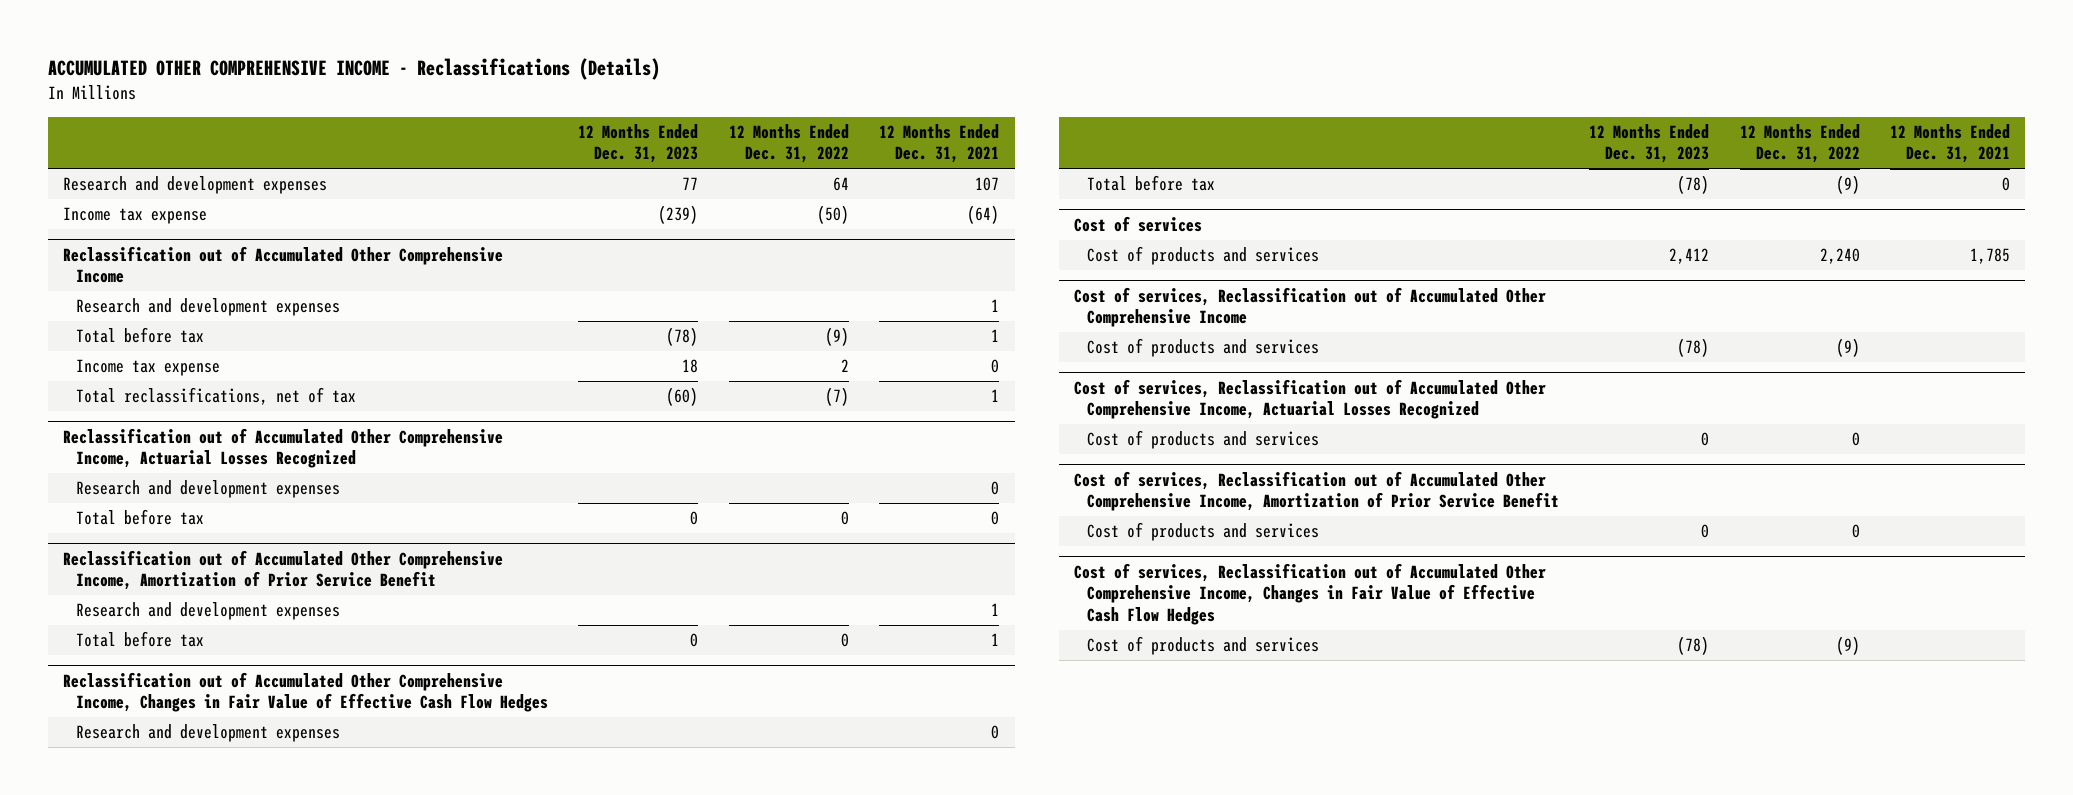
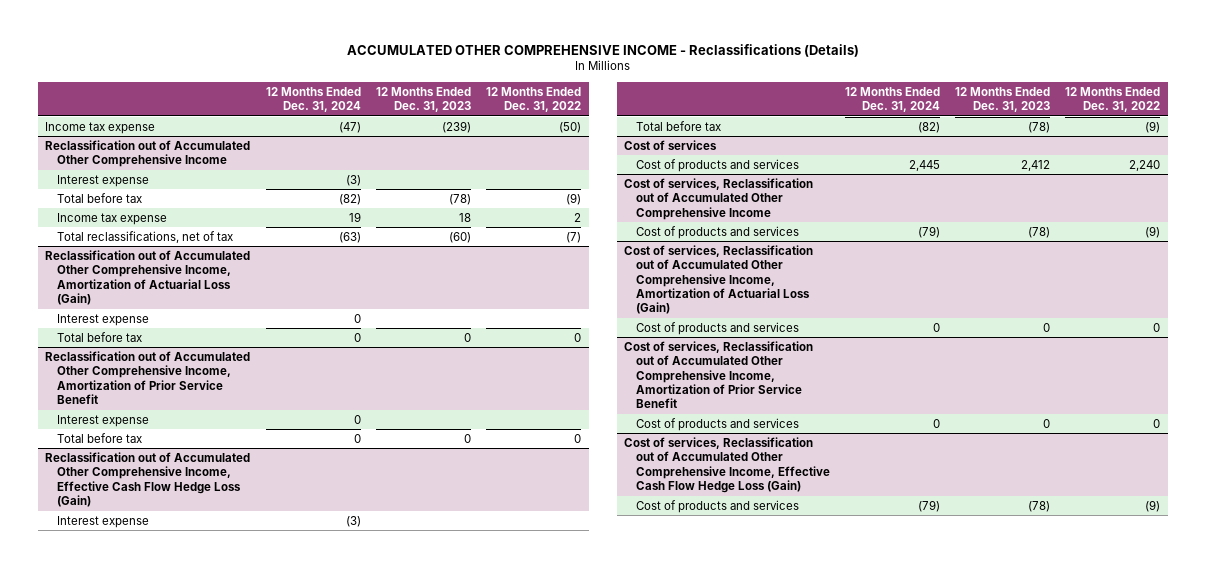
- | 12 Months Ended Dec. 31, 2023 | 12 Months Ended Dec. 31, 2022 | 12 Months Ended Dec. 31, 2021
+ | 12 Months Ended Dec. 31, 2024 | 12 Months Ended Dec. 31, 2023 | 12 Months Ended Dec. 31, 2022
- Research and development expenses | 77 | 64 | 107
@ Reclassification out of Accumulated Other Comprehensive Income
- Research and development expenses | | | 1
+ Interest expense | (3) | |
- Reclassification out of Accumulated Other Comprehensive Income, Actuarial Losses Recognized
- Research and development expenses | | | 0
+ Reclassification out of Accumulated Other Comprehensive Income, Amortization of Actuarial Loss (Gain)
+ Interest expense | 0 | |
@ Reclassification out of Accumulated Other Comprehensive Income, Amortization of Prior Service Benefit
- Research and development expenses | | | 1
+ Interest expense | 0 | |
- Reclassification out of Accumulated Other Comprehensive Income, Changes in Fair Value of Effective Cash Flow Hedges
- Research and development expenses | | | 0
+ Reclassification out of Accumulated Other Comprehensive Income, Effective Cash Flow Hedge Loss (Gain)
+ Interest expense | (3) | |
- Cost of services, Reclassification out of Accumulated Other Comprehensive Income, Actuarial Losses Recognized
+ Cost of services, Reclassification out of Accumulated Other Comprehensive Income, Amortization of Actuarial Loss (Gain)
- Cost of services, Reclassification out of Accumulated Other Comprehensive Income, Changes in Fair Value of Effective Cash Flow Hedges
+ Cost of services, Reclassification out of Accumulated Other Comprehensive Income, Effective Cash Flow Hedge Loss (Gain)

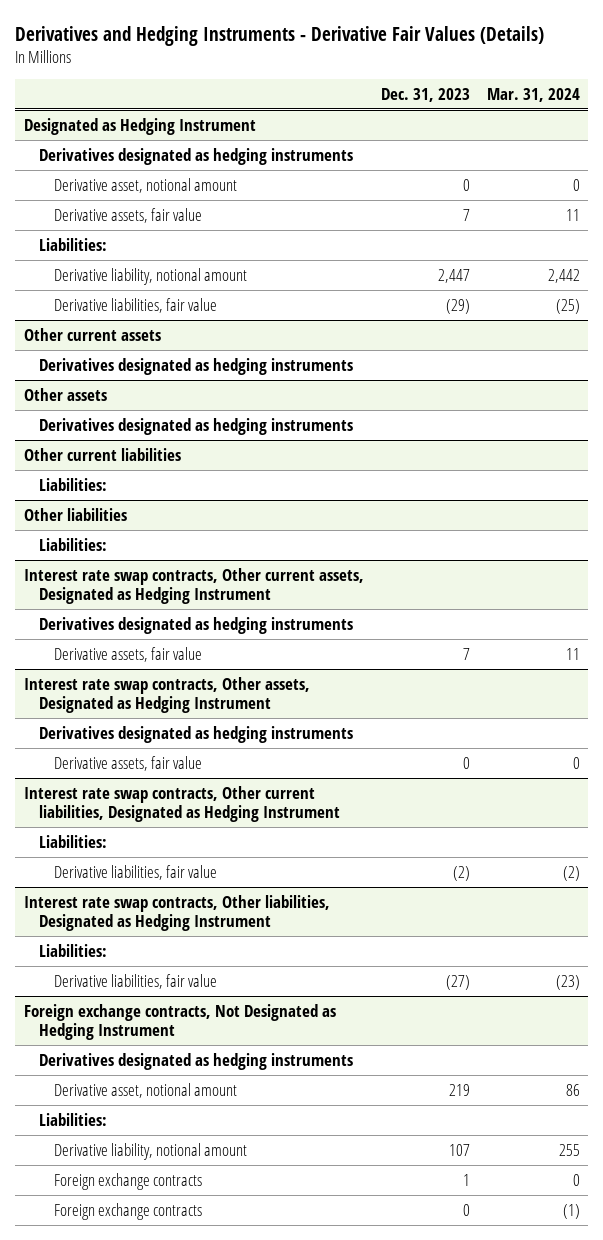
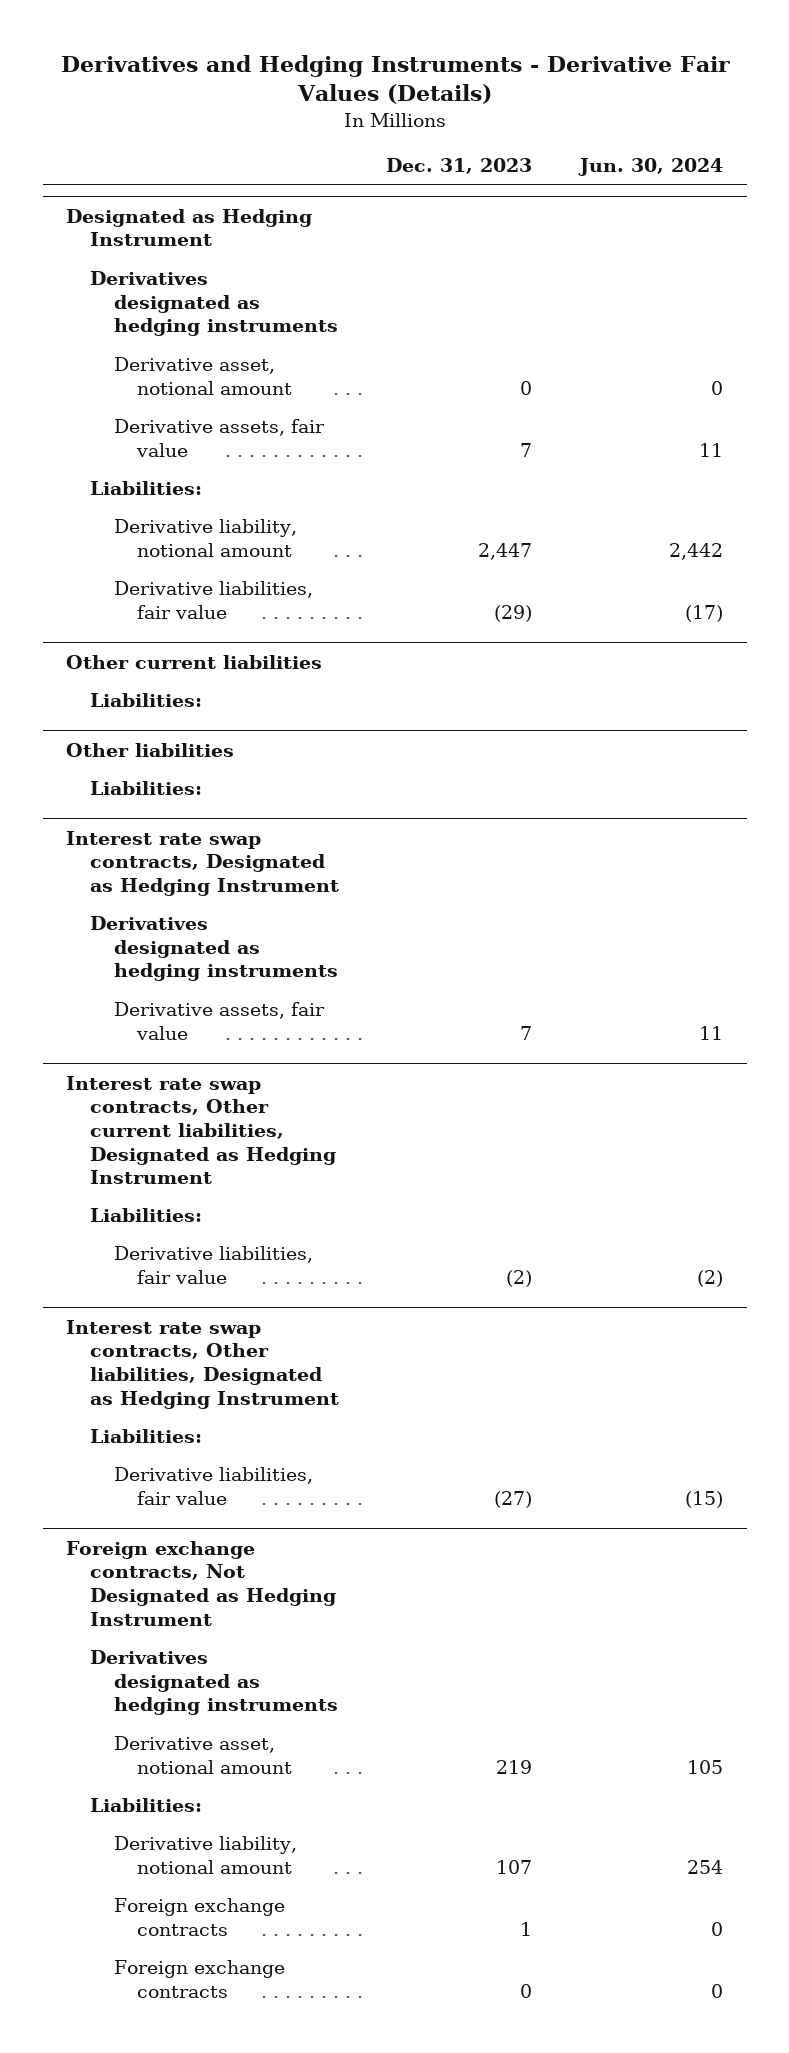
- | Dec. 31, 2023 | Mar. 31, 2024
+ | Dec. 31, 2023 | Jun. 30, 2024
- Other current assets
- Derivatives designated as hedging instruments
- Other assets
- Derivatives designated as hedging instruments
- Interest rate swap contracts, Other current assets, Designated as Hedging Instrument
+ Interest rate swap contracts, Designated as Hedging Instrument
- Interest rate swap contracts, Other assets, Designated as Hedging Instrument
- Derivatives designated as hedging instruments
- Derivative assets, fair value | 0 | 0

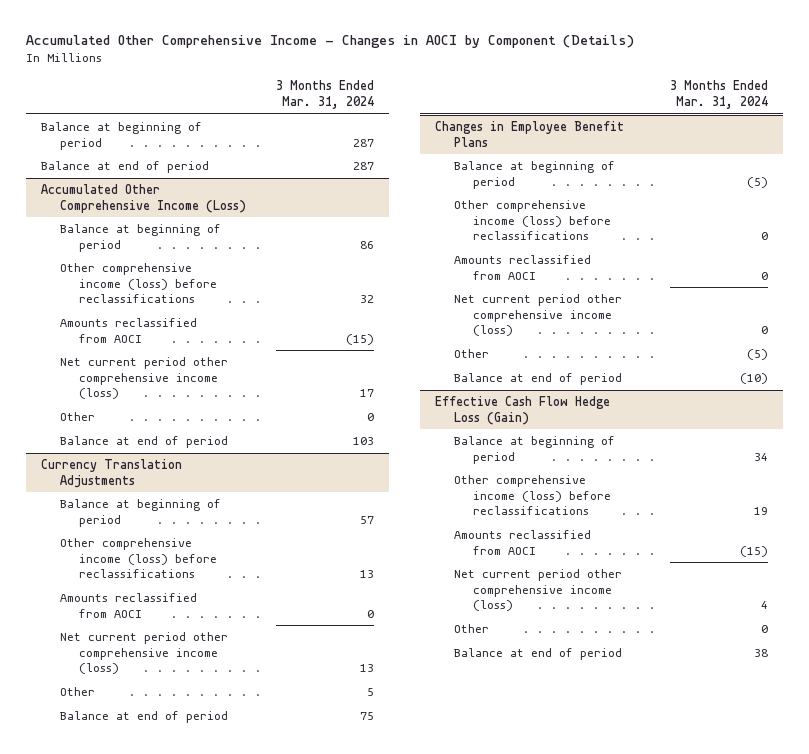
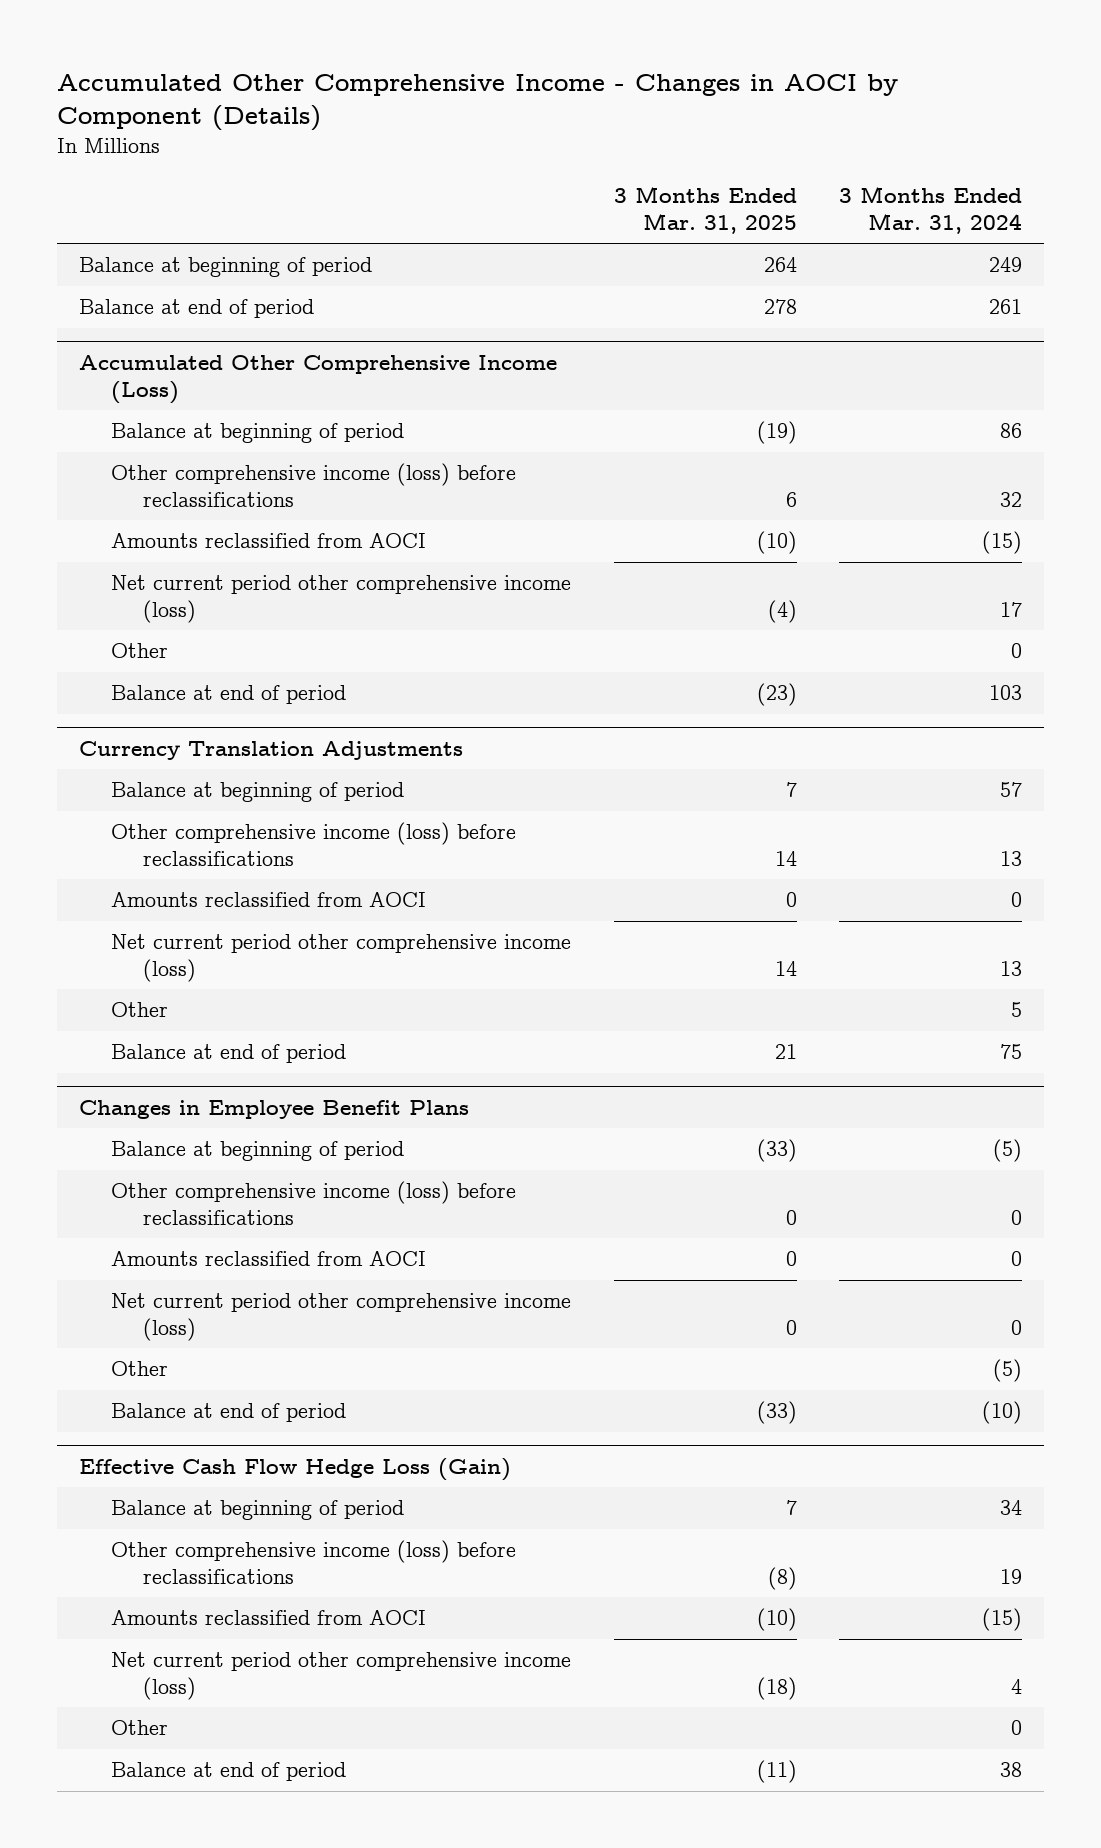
- | 3 Months Ended Mar. 31, 2024
+ | 3 Months Ended Mar. 31, 2025 | 3 Months Ended Mar. 31, 2024
- Balance at beginning of period | 287
- Balance at end of period | 287
+ Balance at beginning of period | 264 | 249
+ Balance at end of period | 278 | 261

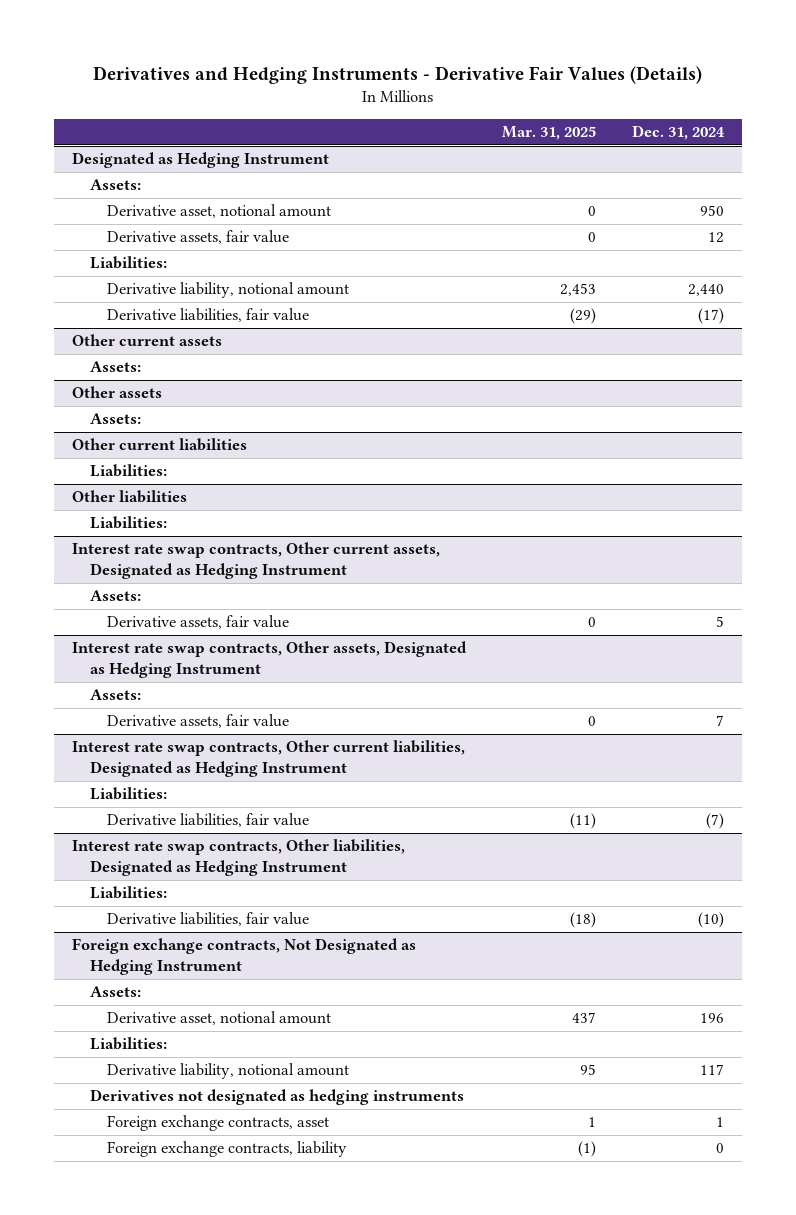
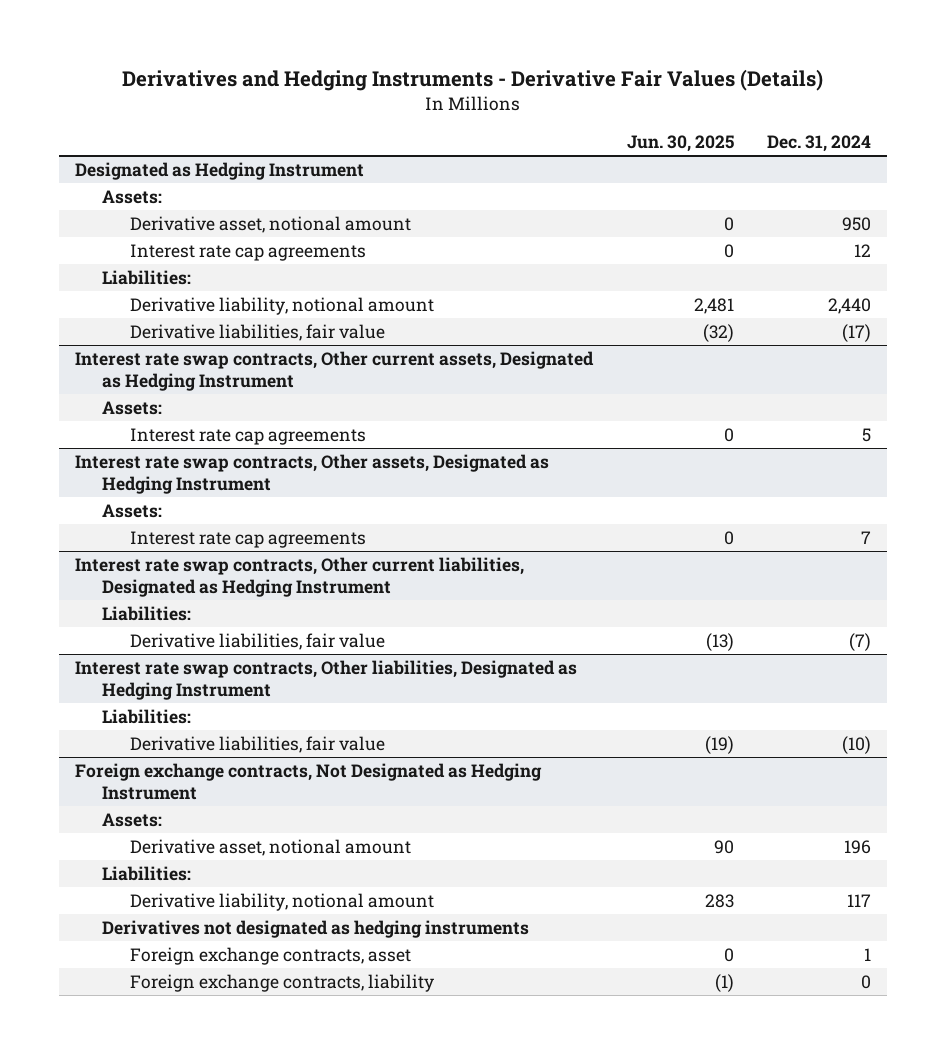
- | Mar. 31, 2025 | Dec. 31, 2024
+ | Jun. 30, 2025 | Dec. 31, 2024
@ Designated as Hedging Instrument
- Derivative assets, fair value | 0 | 12
+ Interest rate cap agreements | 0 | 12
- Other current assets
- Assets:
- Other assets
- Assets:
- Other current liabilities
- Liabilities:
- Other liabilities
- Liabilities:
@ Interest rate swap contracts, Other current assets, Designated as Hedging Instrument
- Derivative assets, fair value | 0 | 5
+ Interest rate cap agreements | 0 | 5
@ Interest rate swap contracts, Other assets, Designated as Hedging Instrument
- Derivative assets, fair value | 0 | 7
+ Interest rate cap agreements | 0 | 7

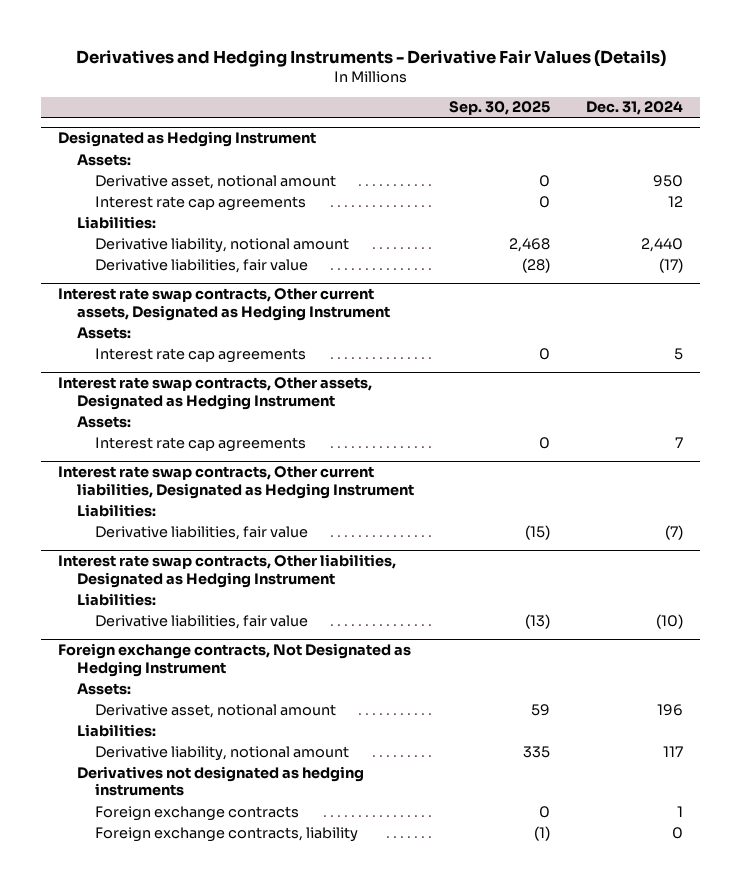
- | Jun. 30, 2025 | Dec. 31, 2024
+ | Sep. 30, 2025 | Dec. 31, 2024
@ Foreign exchange contracts, Not Designated as Hedging Instrument
- Foreign exchange contracts, asset | 0 | 1
+ Foreign exchange contracts | 0 | 1

